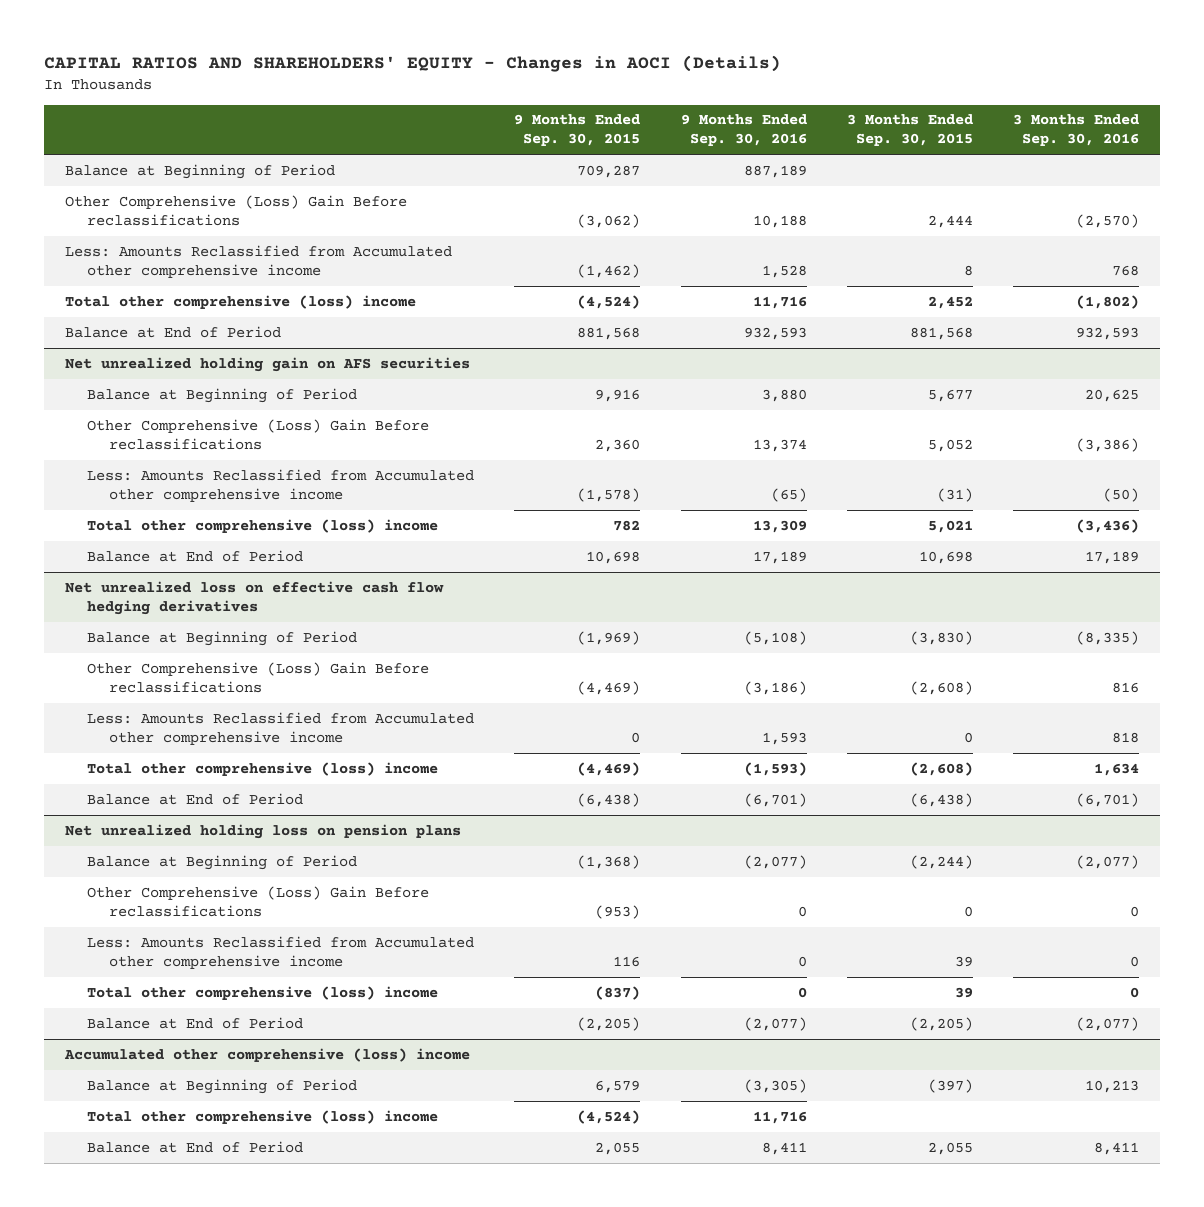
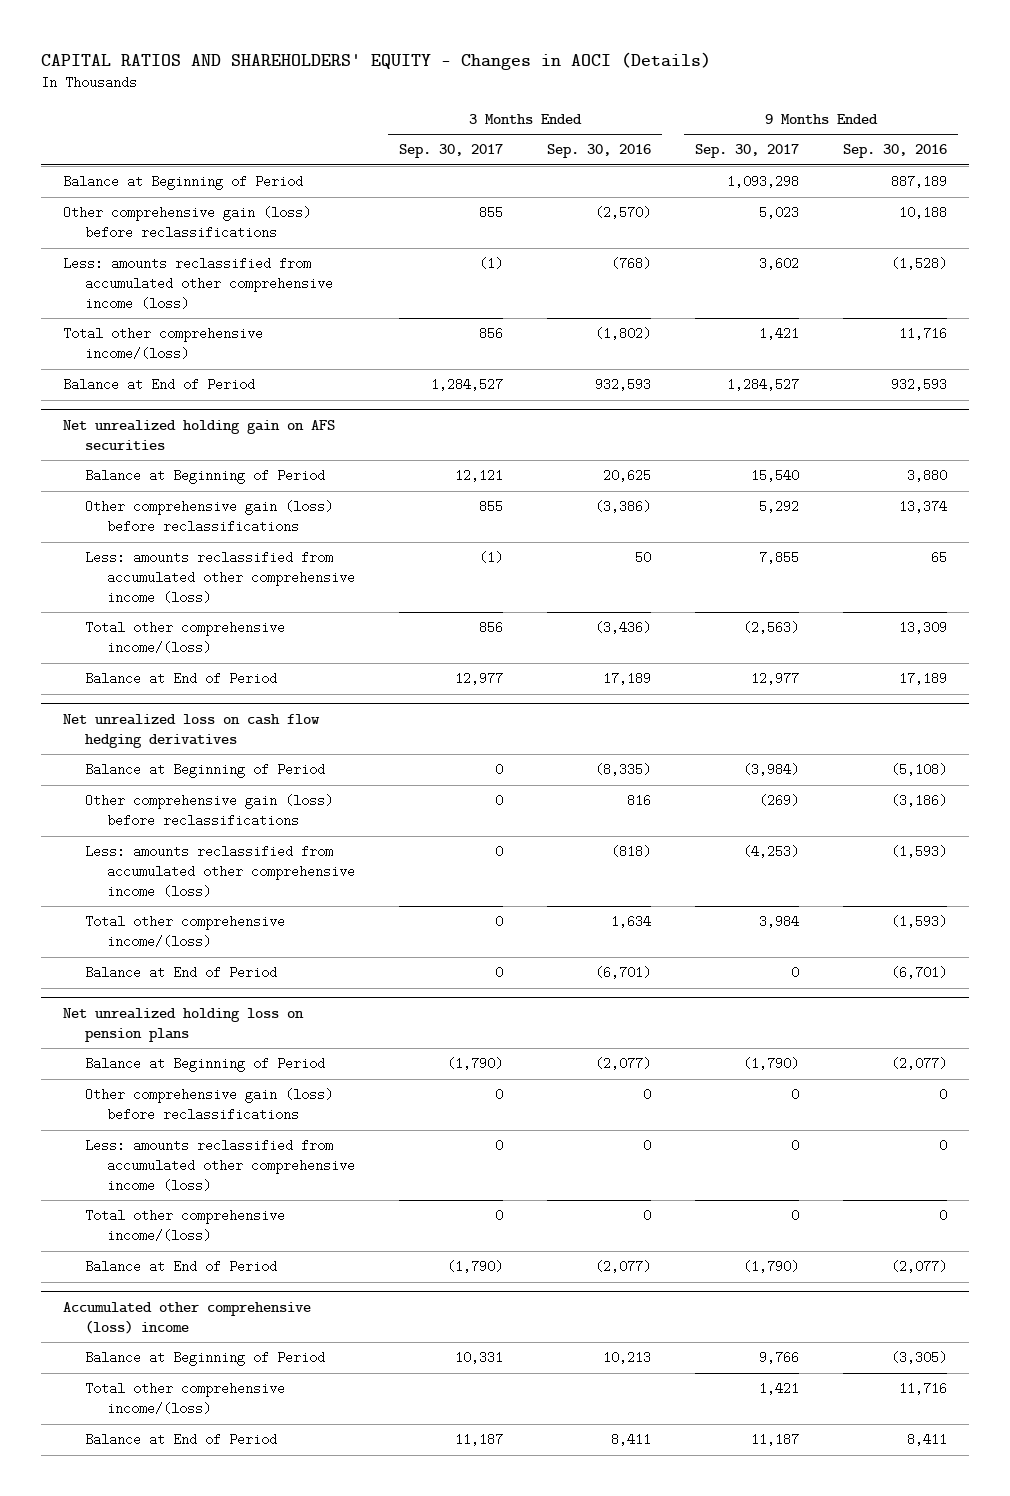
- | 9 Months Ended Sep. 30, 2015 | 9 Months Ended Sep. 30, 2016 | 3 Months Ended Sep. 30, 2015 | 3 Months Ended Sep. 30, 2016
+ | 3 Months Ended Sep. 30, 2017 | 3 Months Ended Sep. 30, 2016 | 9 Months Ended Sep. 30, 2017 | 9 Months Ended Sep. 30, 2016
- Other Comprehensive (Loss) Gain Before reclassifications | (3,062) | 10,188 | 2,444 | (2,570)
- Less: Amounts Reclassified from Accumulated other comprehensive income | (1,462) | 1,528 | 8 | 768
- Total other comprehensive (loss) income | (4,524) | 11,716 | 2,452 | (1,802)
+ Other comprehensive gain (loss) before reclassifications | 855 | (2,570) | 5,023 | 10,188
+ Less: amounts reclassified from accumulated other comprehensive income (loss) | (1) | (768) | 3,602 | (1,528)
+ Total other comprehensive income/(loss) | 856 | (1,802) | 1,421 | 11,716
@ Net unrealized holding gain on AFS securities
- Other Comprehensive (Loss) Gain Before reclassifications | 2,360 | 13,374 | 5,052 | (3,386)
- Less: Amounts Reclassified from Accumulated other comprehensive income | (1,578) | (65) | (31) | (50)
- Total other comprehensive (loss) income | 782 | 13,309 | 5,021 | (3,436)
+ Other comprehensive gain (loss) before reclassifications | 855 | (3,386) | 5,292 | 13,374
+ Less: amounts reclassified from accumulated other comprehensive income (loss) | (1) | 50 | 7,855 | 65
+ Total other comprehensive income/(loss) | 856 | (3,436) | (2,563) | 13,309
- Net unrealized loss on effective cash flow hedging derivatives
+ Net unrealized loss on cash flow hedging derivatives
- Other Comprehensive (Loss) Gain Before reclassifications | (4,469) | (3,186) | (2,608) | 816
- Less: Amounts Reclassified from Accumulated other comprehensive income | 0 | 1,593 | 0 | 818
- Total other comprehensive (loss) income | (4,469) | (1,593) | (2,608) | 1,634
+ Other comprehensive gain (loss) before reclassifications | 0 | 816 | (269) | (3,186)
+ Less: amounts reclassified from accumulated other comprehensive income (loss) | 0 | (818) | (4,253) | (1,593)
+ Total other comprehensive income/(loss) | 0 | 1,634 | 3,984 | (1,593)
@ Net unrealized holding loss on pension plans
- Other Comprehensive (Loss) Gain Before reclassifications | (953) | 0 | 0 | 0
- Less: Amounts Reclassified from Accumulated other comprehensive income | 116 | 0 | 39 | 0
- Total other comprehensive (loss) income | (837) | 0 | 39 | 0
+ Other comprehensive gain (loss) before reclassifications | 0 | 0 | 0 | 0
+ Less: amounts reclassified from accumulated other comprehensive income (loss) | 0 | 0 | 0 | 0
+ Total other comprehensive income/(loss) | 0 | 0 | 0 | 0
@ Accumulated other comprehensive (loss) income
- Total other comprehensive (loss) income | (4,524) | 11,716 | |
+ Total other comprehensive income/(loss) | | | 1,421 | 11,716

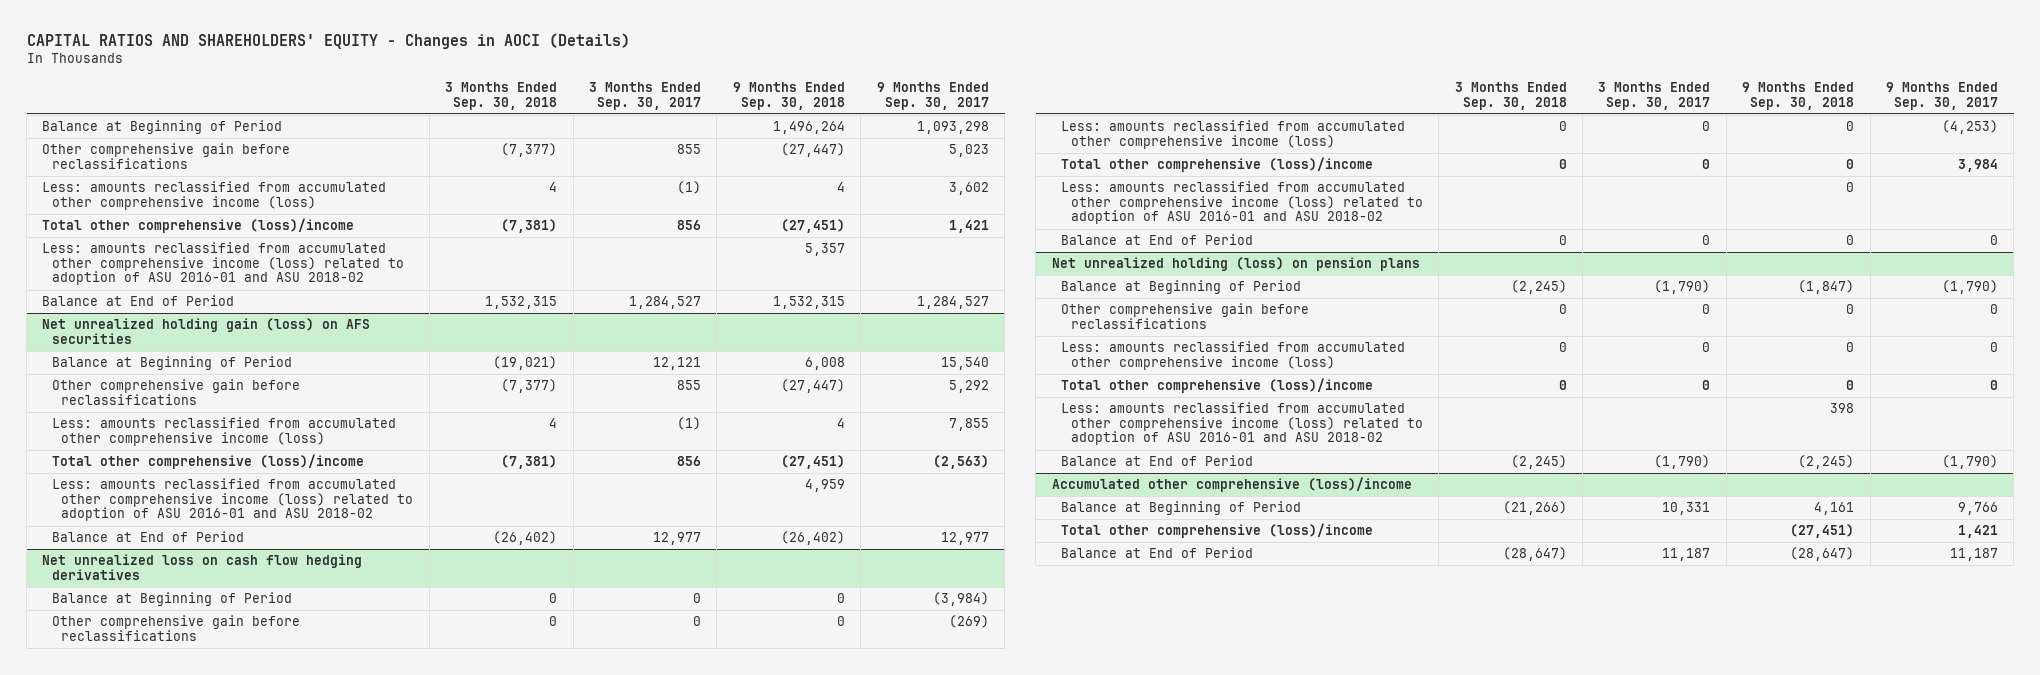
- | 3 Months Ended Sep. 30, 2017 | 3 Months Ended Sep. 30, 2016 | 9 Months Ended Sep. 30, 2017 | 9 Months Ended Sep. 30, 2016
+ | 3 Months Ended Sep. 30, 2018 | 3 Months Ended Sep. 30, 2017 | 9 Months Ended Sep. 30, 2018 | 9 Months Ended Sep. 30, 2017
- Other comprehensive gain (loss) before reclassifications | 855 | (2,570) | 5,023 | 10,188
+ Other comprehensive gain before reclassifications | (7,377) | 855 | (27,447) | 5,023
- Total other comprehensive income/(loss) | 856 | (1,802) | 1,421 | 11,716
+ Total other comprehensive (loss)/income | (7,381) | 856 | (27,451) | 1,421
+ Less: amounts reclassified from accumulated other comprehensive income (loss) related to adoption of ASU 2016-01 and ASU 2018-02 | | | 5,357 |
- Net unrealized holding gain on AFS securities
+ Net unrealized holding gain (loss) on AFS securities
- Other comprehensive gain (loss) before reclassifications | 855 | (3,386) | 5,292 | 13,374
+ Other comprehensive gain before reclassifications | (7,377) | 855 | (27,447) | 5,292
- Total other comprehensive income/(loss) | 856 | (3,436) | (2,563) | 13,309
+ Total other comprehensive (loss)/income | (7,381) | 856 | (27,451) | (2,563)
+ Less: amounts reclassified from accumulated other comprehensive income (loss) related to adoption of ASU 2016-01 and ASU 2018-02 | | | 4,959 |
@ Net unrealized loss on cash flow hedging derivatives
- Other comprehensive gain (loss) before reclassifications | 0 | 816 | (269) | (3,186)
+ Other comprehensive gain before reclassifications | 0 | 0 | 0 | (269)
- Total other comprehensive income/(loss) | 0 | 1,634 | 3,984 | (1,593)
+ Total other comprehensive (loss)/income | 0 | 0 | 0 | 3,984
+ Less: amounts reclassified from accumulated other comprehensive income (loss) related to adoption of ASU 2016-01 and ASU 2018-02 | | | 0 |
- Net unrealized holding loss on pension plans
+ Net unrealized holding (loss) on pension plans
- Other comprehensive gain (loss) before reclassifications | 0 | 0 | 0 | 0
+ Other comprehensive gain before reclassifications | 0 | 0 | 0 | 0
- Total other comprehensive income/(loss) | 0 | 0 | 0 | 0
+ Total other comprehensive (loss)/income | 0 | 0 | 0 | 0
+ Less: amounts reclassified from accumulated other comprehensive income (loss) related to adoption of ASU 2016-01 and ASU 2018-02 | | | 398 |
- Accumulated other comprehensive (loss) income
+ Accumulated other comprehensive (loss)/income
- Total other comprehensive income/(loss) | | | 1,421 | 11,716
+ Total other comprehensive (loss)/income | | | (27,451) | 1,421

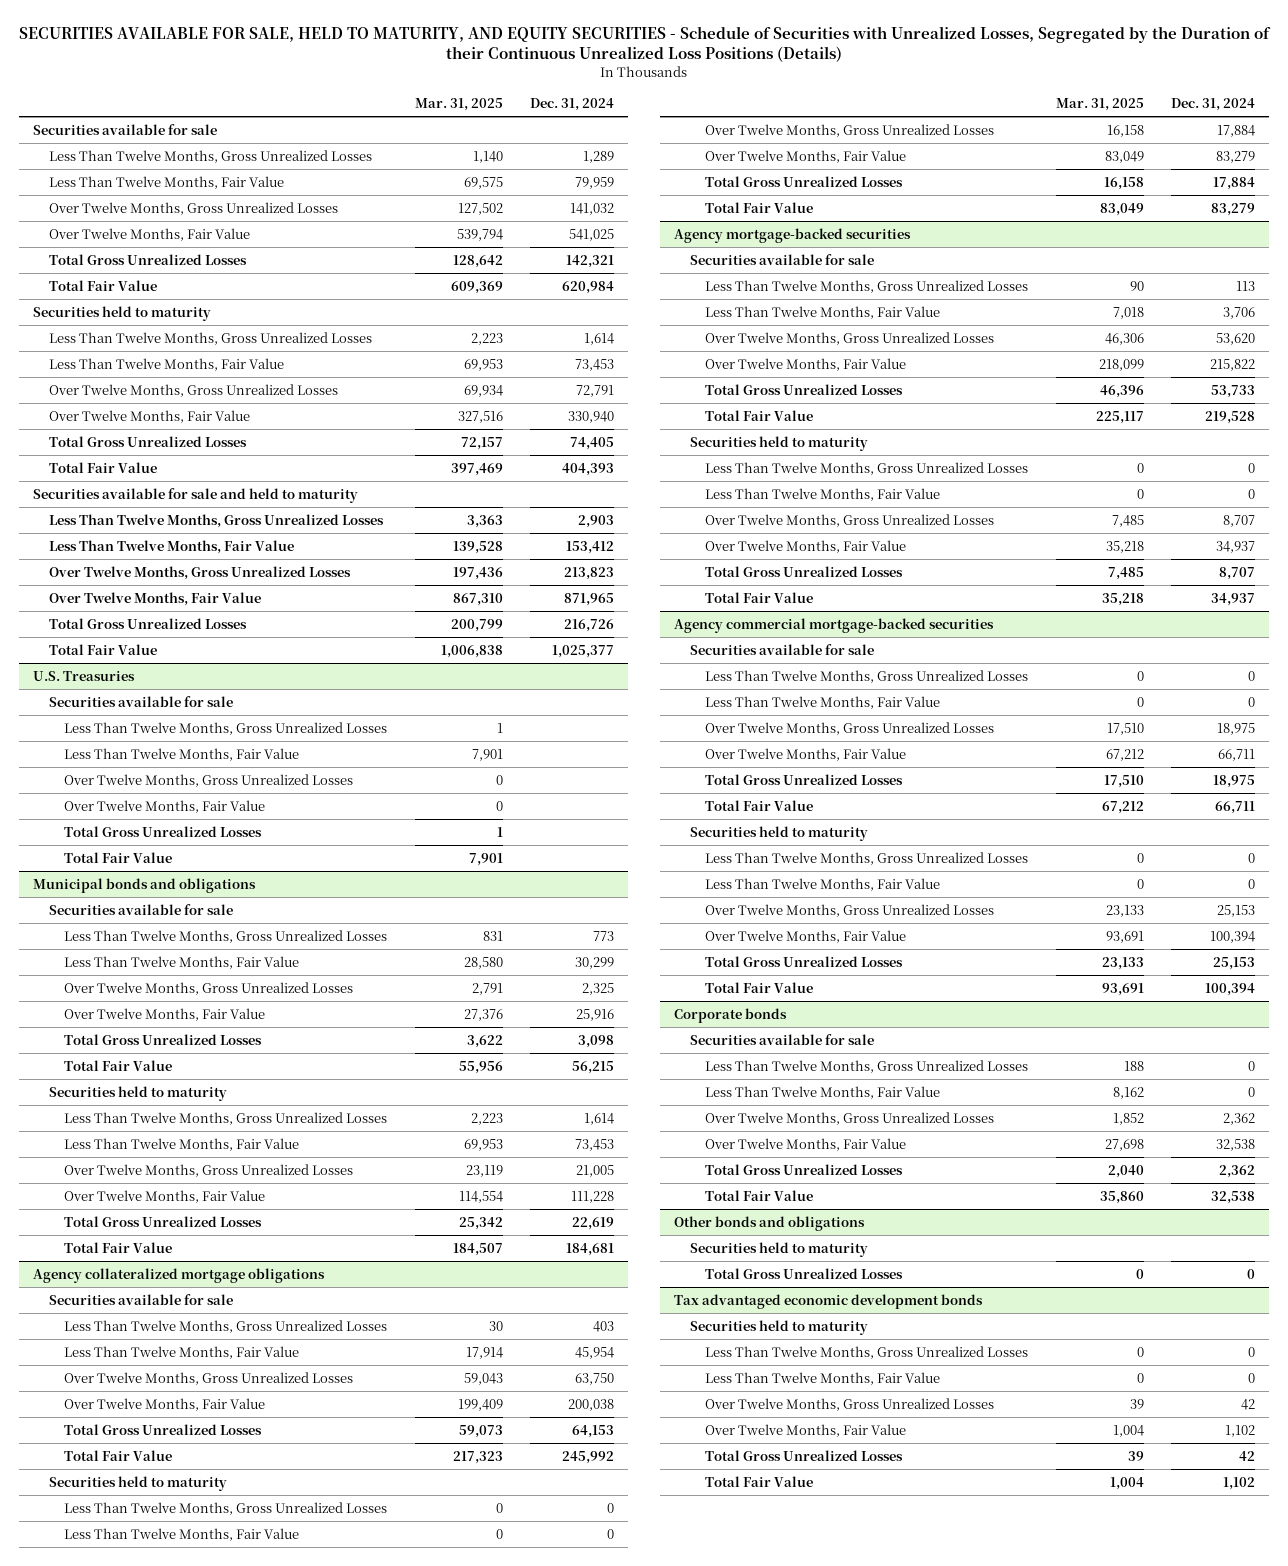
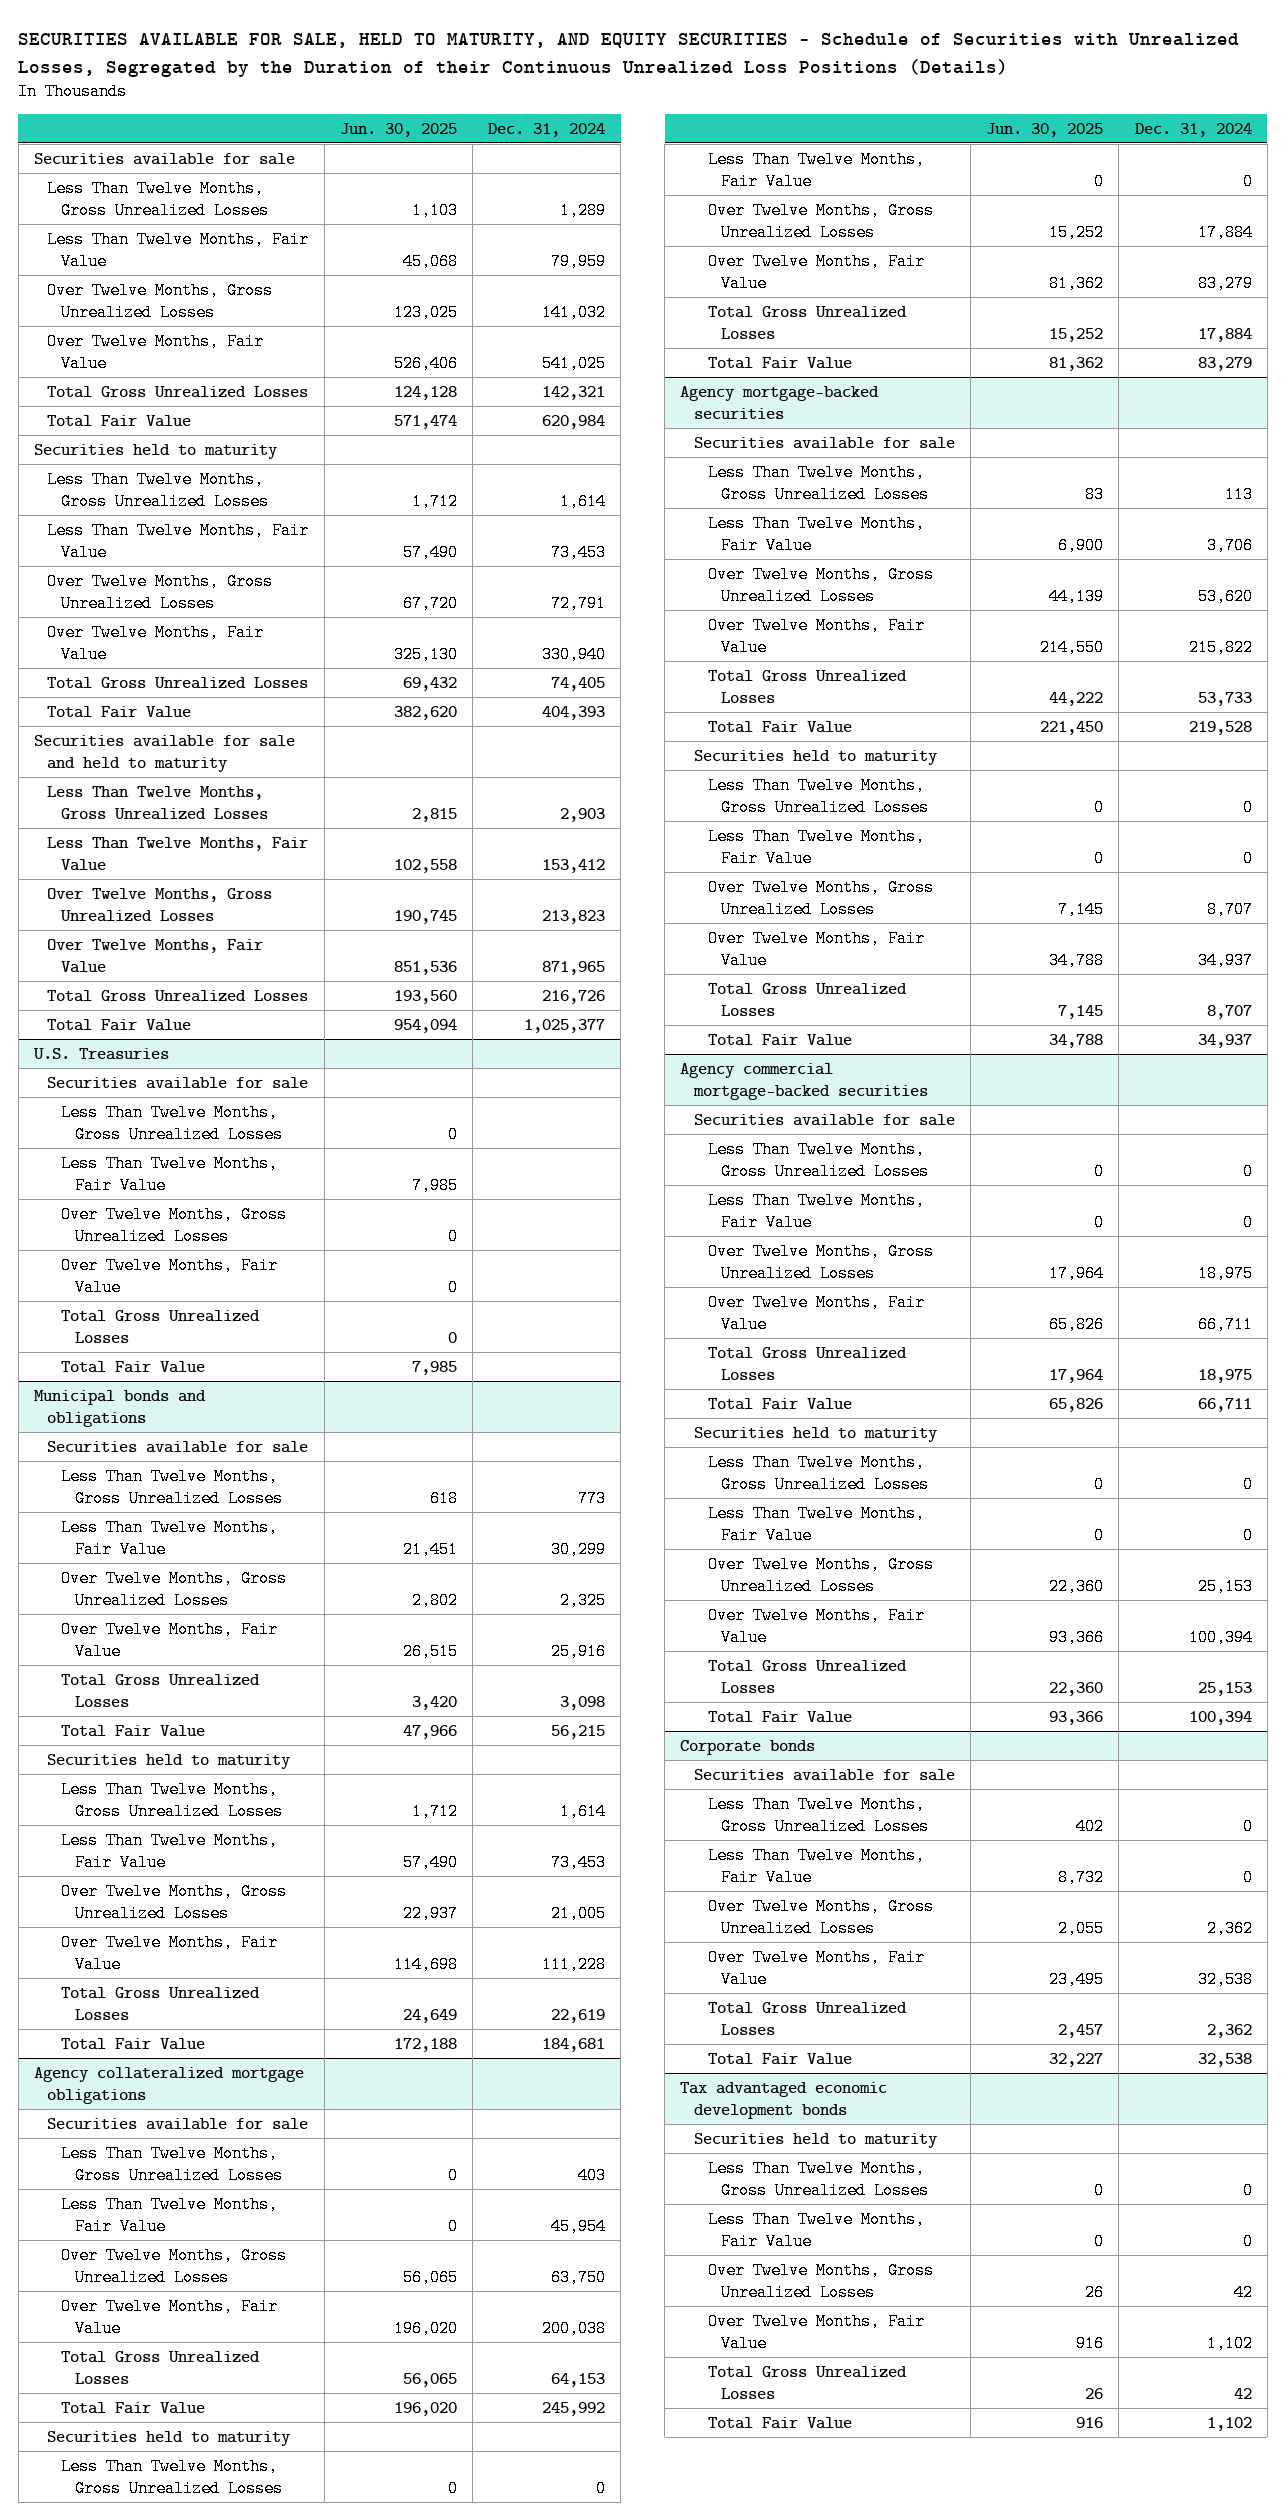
- | Mar. 31, 2025 | Dec. 31, 2024
+ | Jun. 30, 2025 | Dec. 31, 2024
- Other bonds and obligations
- Securities held to maturity
- Total Gross Unrealized Losses | 0 | 0

